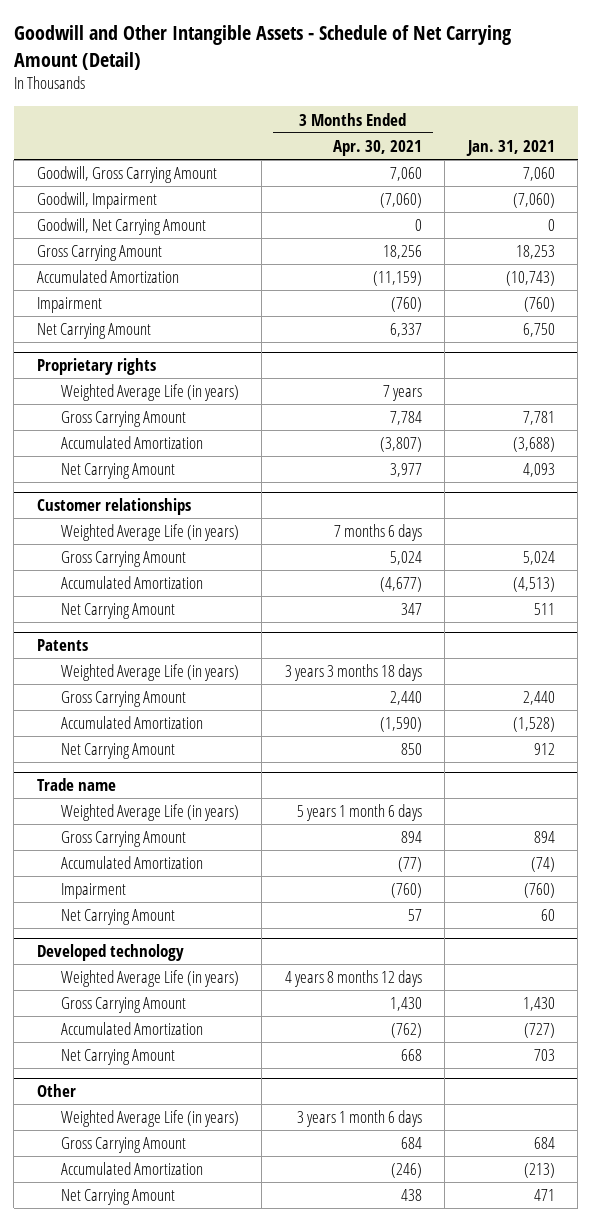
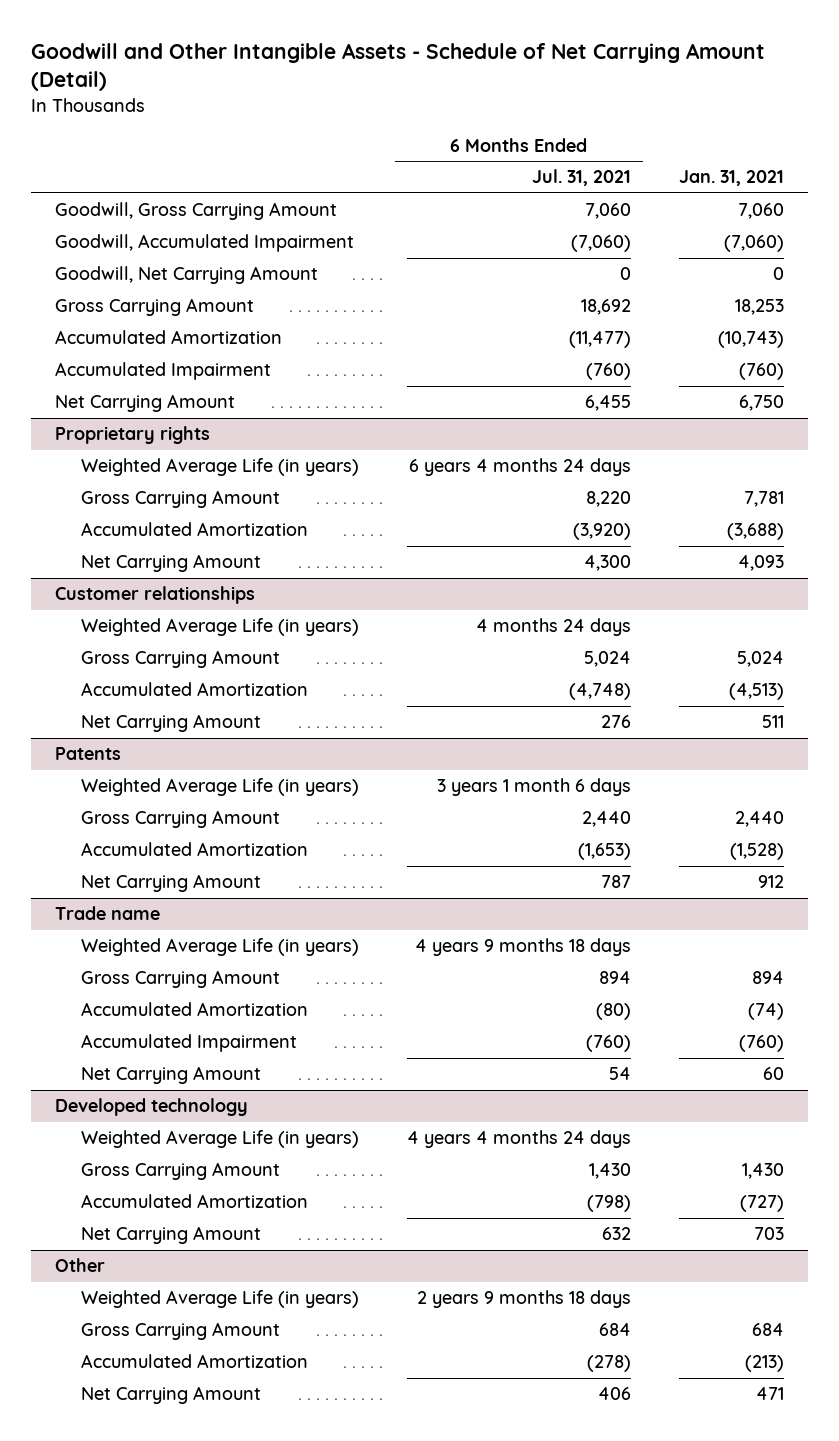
- | 3 Months Ended Apr. 30, 2021 | Jan. 31, 2021
+ | 6 Months Ended Jul. 31, 2021 | Jan. 31, 2021
- Goodwill, Impairment | (7,060) | (7,060)
+ Goodwill, Accumulated Impairment | (7,060) | (7,060)
- Impairment | (760) | (760)
+ Accumulated Impairment | (760) | (760)
@ Trade name
- Impairment | (760) | (760)
+ Accumulated Impairment | (760) | (760)

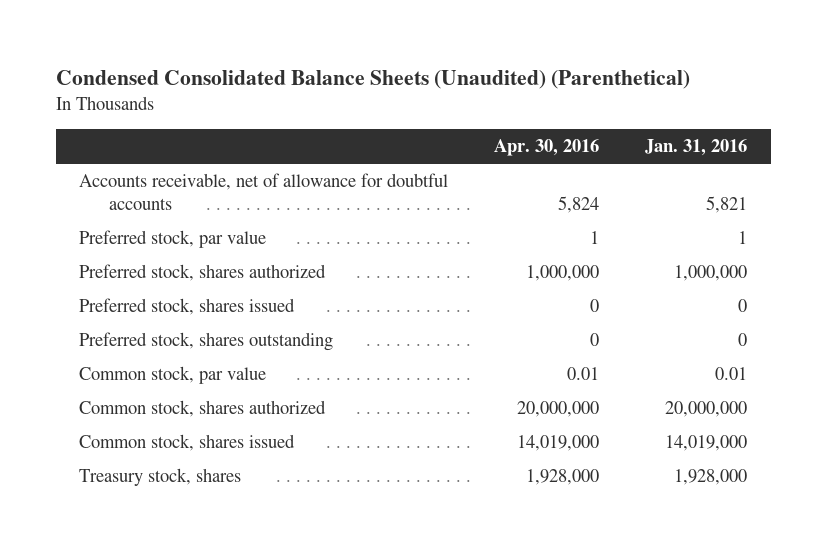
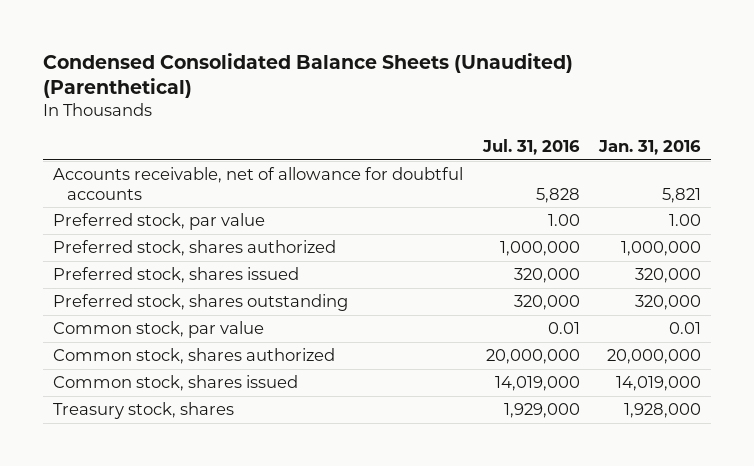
- | Apr. 30, 2016 | Jan. 31, 2016
+ | Jul. 31, 2016 | Jan. 31, 2016
- Preferred stock, par value | 1 | 1
+ Preferred stock, par value | 1.00 | 1.00
- Preferred stock, shares issued | 0 | 0
- Preferred stock, shares outstanding | 0 | 0
+ Preferred stock, shares issued | 320,000 | 320,000
+ Preferred stock, shares outstanding | 320,000 | 320,000

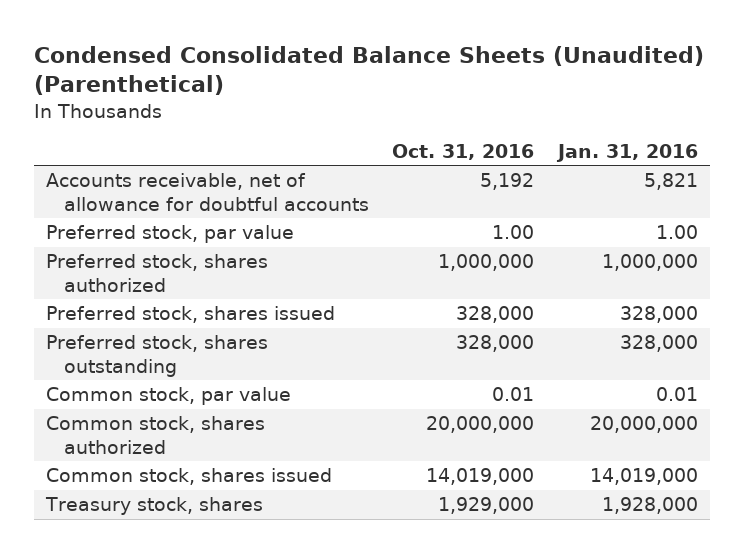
- | Jul. 31, 2016 | Jan. 31, 2016
+ | Oct. 31, 2016 | Jan. 31, 2016
- Preferred stock, shares issued | 320,000 | 320,000
- Preferred stock, shares outstanding | 320,000 | 320,000
+ Preferred stock, shares issued | 328,000 | 328,000
+ Preferred stock, shares outstanding | 328,000 | 328,000

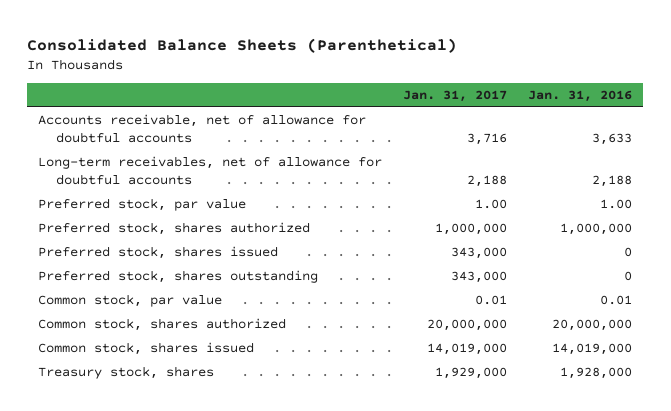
- Condensed Consolidated Balance Sheets (Unaudited) (Parenthetical)
+ Consolidated Balance Sheets (Parenthetical)
- | Oct. 31, 2016 | Jan. 31, 2016
+ | Jan. 31, 2017 | Jan. 31, 2016
- Accounts receivable, net of allowance for doubtful accounts | 5,192 | 5,821
+ Accounts receivable, net of allowance for doubtful accounts | 3,716 | 3,633
+ Long-term receivables, net of allowance for doubtful accounts | 2,188 | 2,188
- Preferred stock, shares issued | 328,000 | 328,000
- Preferred stock, shares outstanding | 328,000 | 328,000
+ Preferred stock, shares issued | 343,000 | 0
+ Preferred stock, shares outstanding | 343,000 | 0

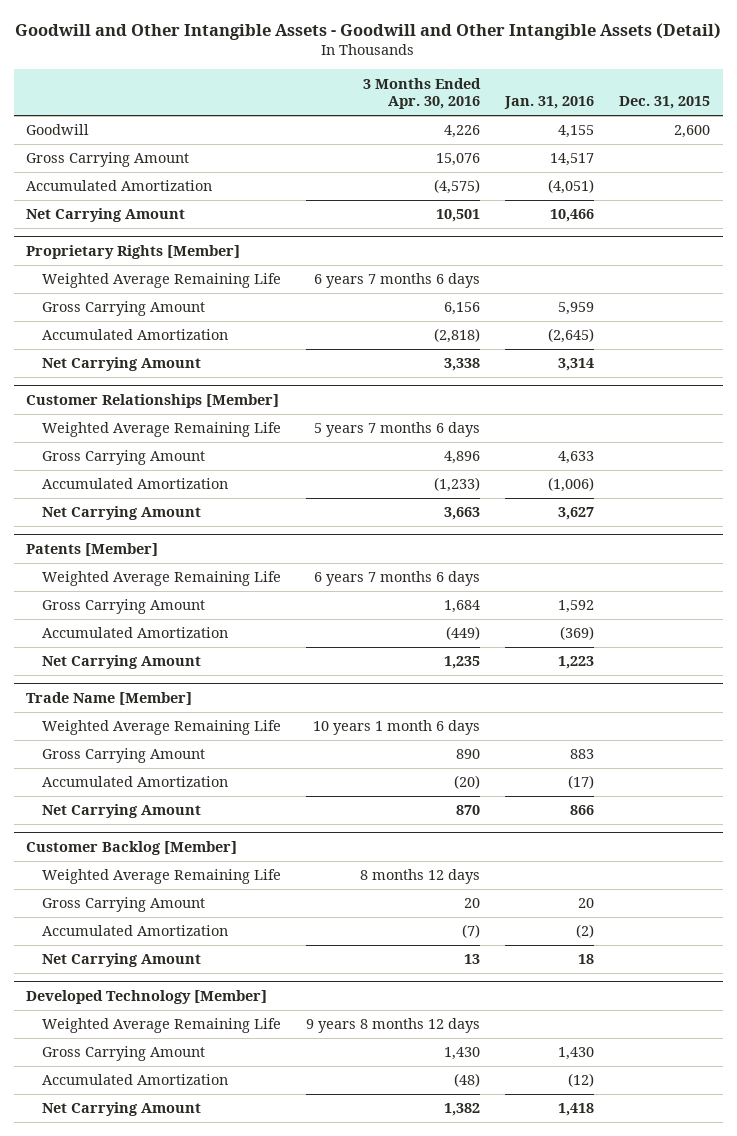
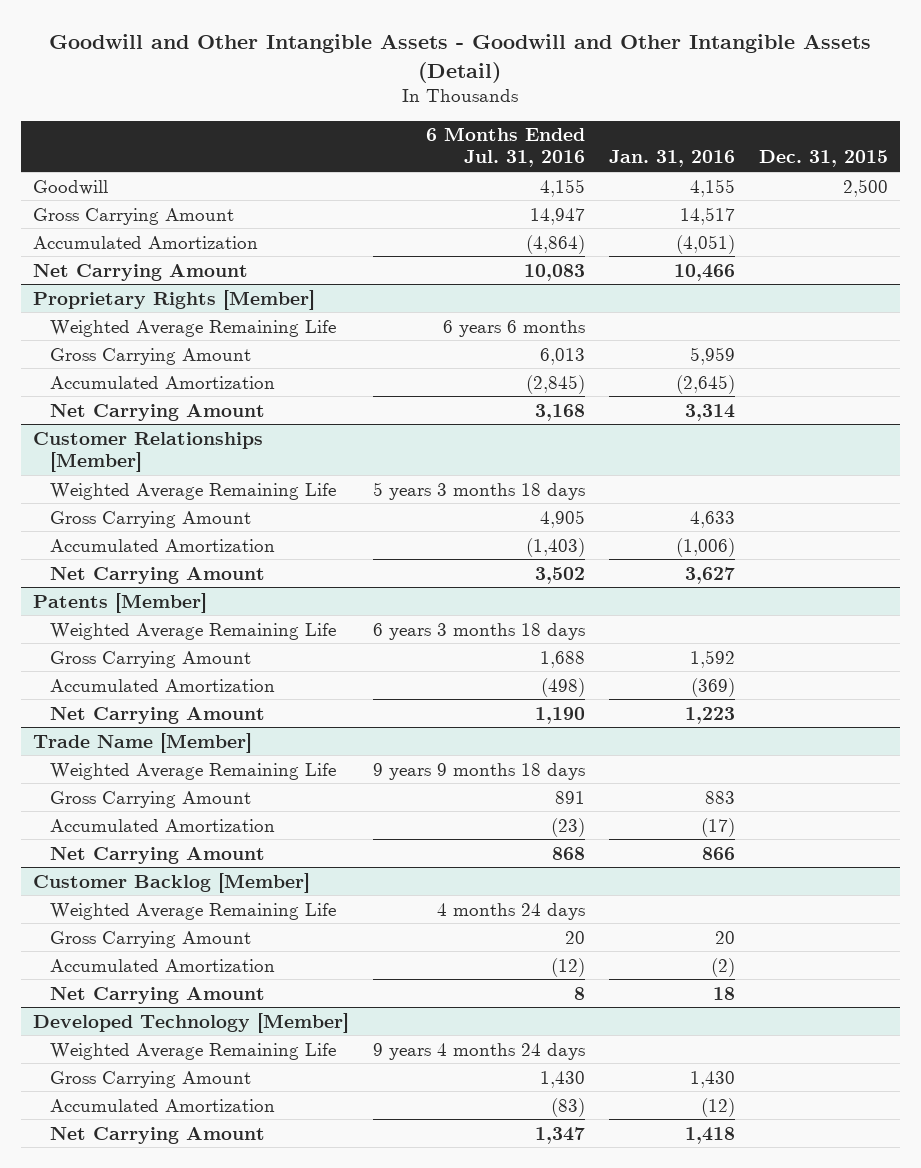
- | 3 Months Ended Apr. 30, 2016 | Jan. 31, 2016 | Dec. 31, 2015
+ | 6 Months Ended Jul. 31, 2016 | Jan. 31, 2016 | Dec. 31, 2015
- Goodwill | 4,226 | 4,155 | 2,600
+ Goodwill | 4,155 | 4,155 | 2,500

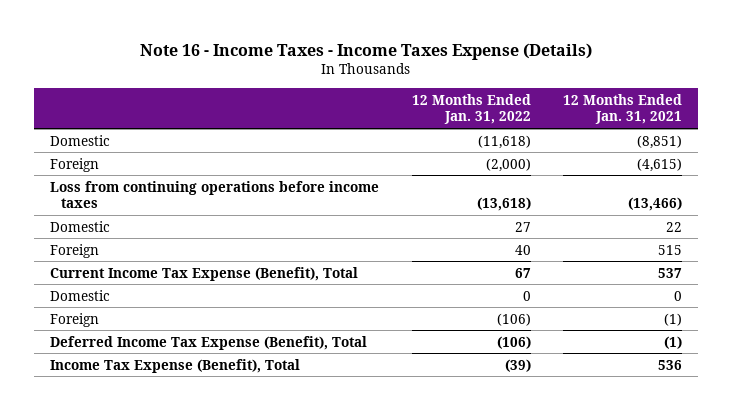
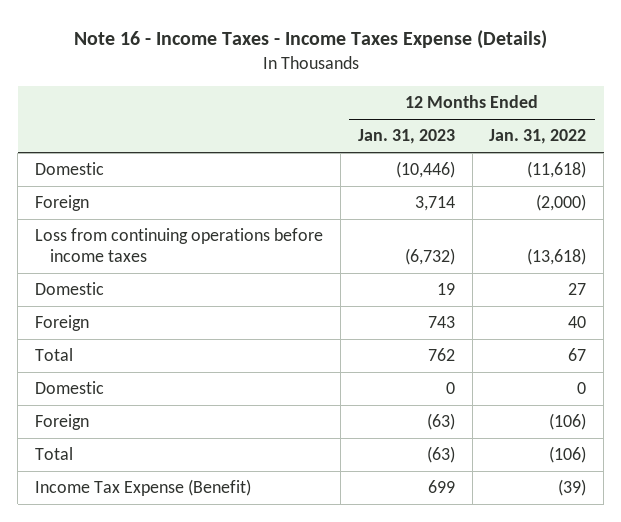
- | 12 Months Ended Jan. 31, 2022 | 12 Months Ended Jan. 31, 2021
+ | 12 Months Ended Jan. 31, 2023 | 12 Months Ended Jan. 31, 2022
- Current Income Tax Expense (Benefit), Total | 67 | 537
+ Total | 762 | 67
- Deferred Income Tax Expense (Benefit), Total | (106) | (1)
- Income Tax Expense (Benefit), Total | (39) | 536
+ Total | (63) | (106)
+ Income Tax Expense (Benefit) | 699 | (39)

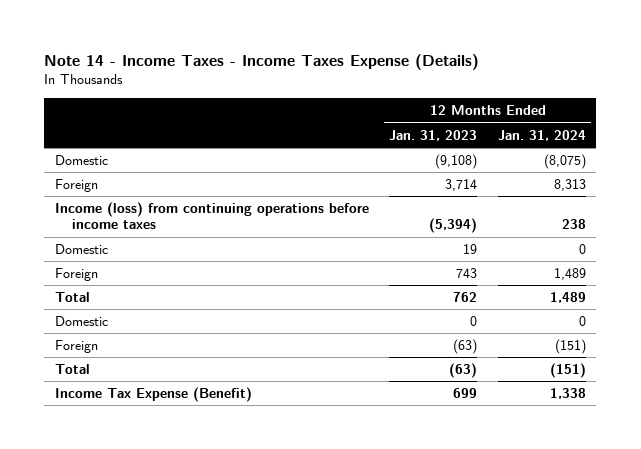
- Note 16 - Income Taxes - Income Taxes Expense (Details)
+ Note 14 - Income Taxes - Income Taxes Expense (Details)
- | 12 Months Ended Jan. 31, 2023 | 12 Months Ended Jan. 31, 2022
+ | 12 Months Ended Jan. 31, 2023 | 12 Months Ended Jan. 31, 2024
- Domestic | (10,446) | (11,618)
+ Domestic | (9,108) | (8,075)
- Loss from continuing operations before income taxes | (6,732) | (13,618)
+ Income (loss) from continuing operations before income taxes | (5,394) | 238

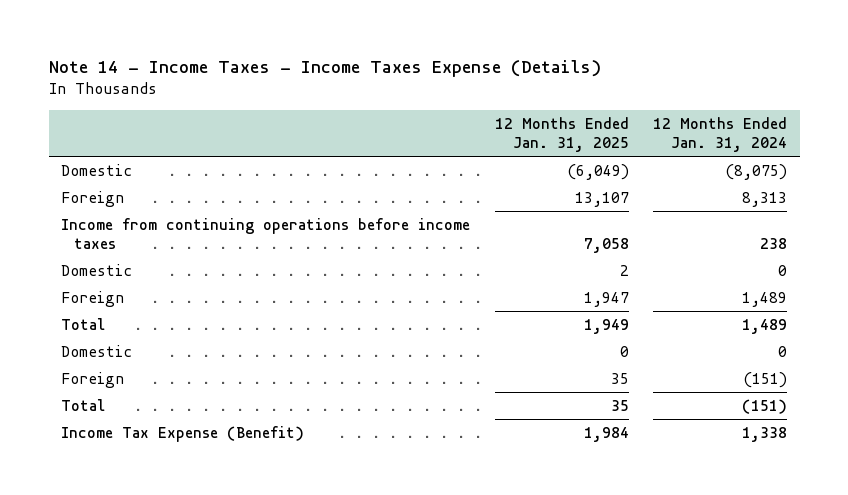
- | 12 Months Ended Jan. 31, 2023 | 12 Months Ended Jan. 31, 2024
+ | 12 Months Ended Jan. 31, 2025 | 12 Months Ended Jan. 31, 2024
- Income (loss) from continuing operations before income taxes | (5,394) | 238
+ Income from continuing operations before income taxes | 7,058 | 238

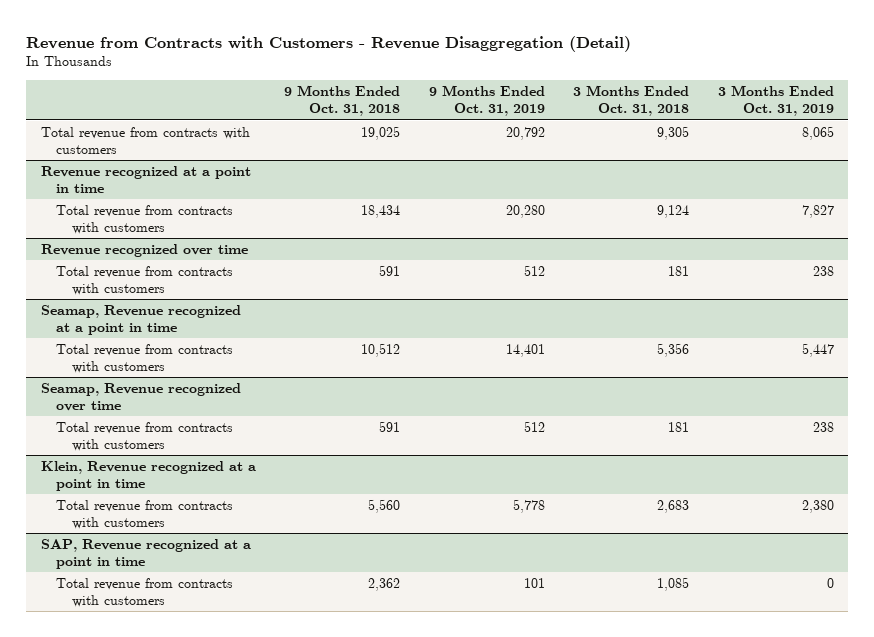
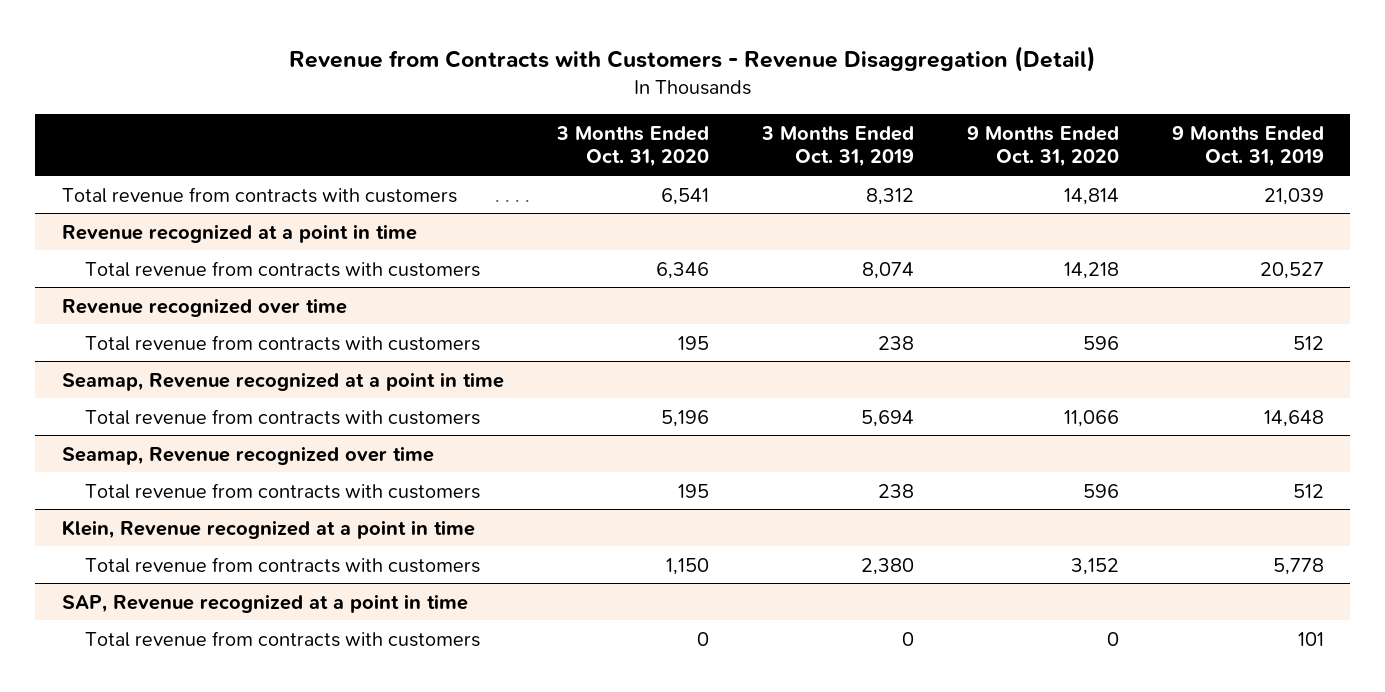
- | 9 Months Ended Oct. 31, 2018 | 9 Months Ended Oct. 31, 2019 | 3 Months Ended Oct. 31, 2018 | 3 Months Ended Oct. 31, 2019
+ | 3 Months Ended Oct. 31, 2020 | 3 Months Ended Oct. 31, 2019 | 9 Months Ended Oct. 31, 2020 | 9 Months Ended Oct. 31, 2019
- Total revenue from contracts with customers | 19,025 | 20,792 | 9,305 | 8,065
+ Total revenue from contracts with customers | 6,541 | 8,312 | 14,814 | 21,039
@ Revenue recognized at a point in time
- Total revenue from contracts with customers | 18,434 | 20,280 | 9,124 | 7,827
+ Total revenue from contracts with customers | 6,346 | 8,074 | 14,218 | 20,527
@ Seamap, Revenue recognized at a point in time
- Total revenue from contracts with customers | 10,512 | 14,401 | 5,356 | 5,447
+ Total revenue from contracts with customers | 5,196 | 5,694 | 11,066 | 14,648

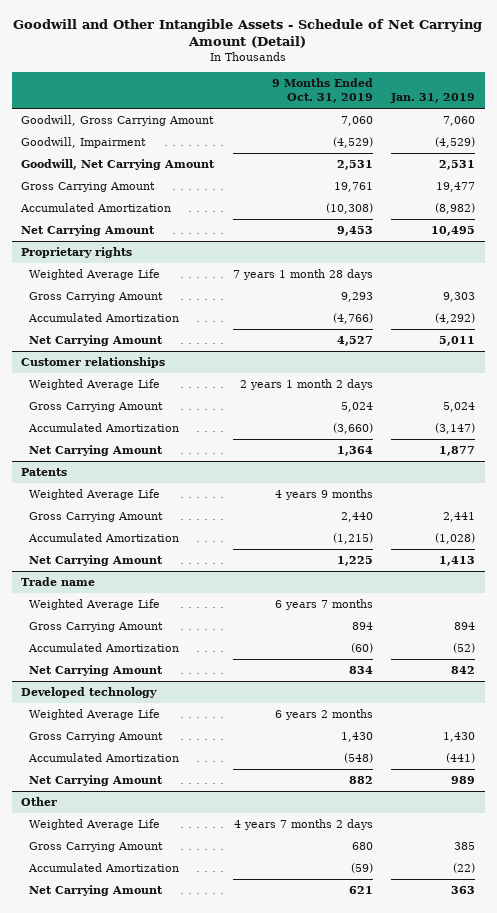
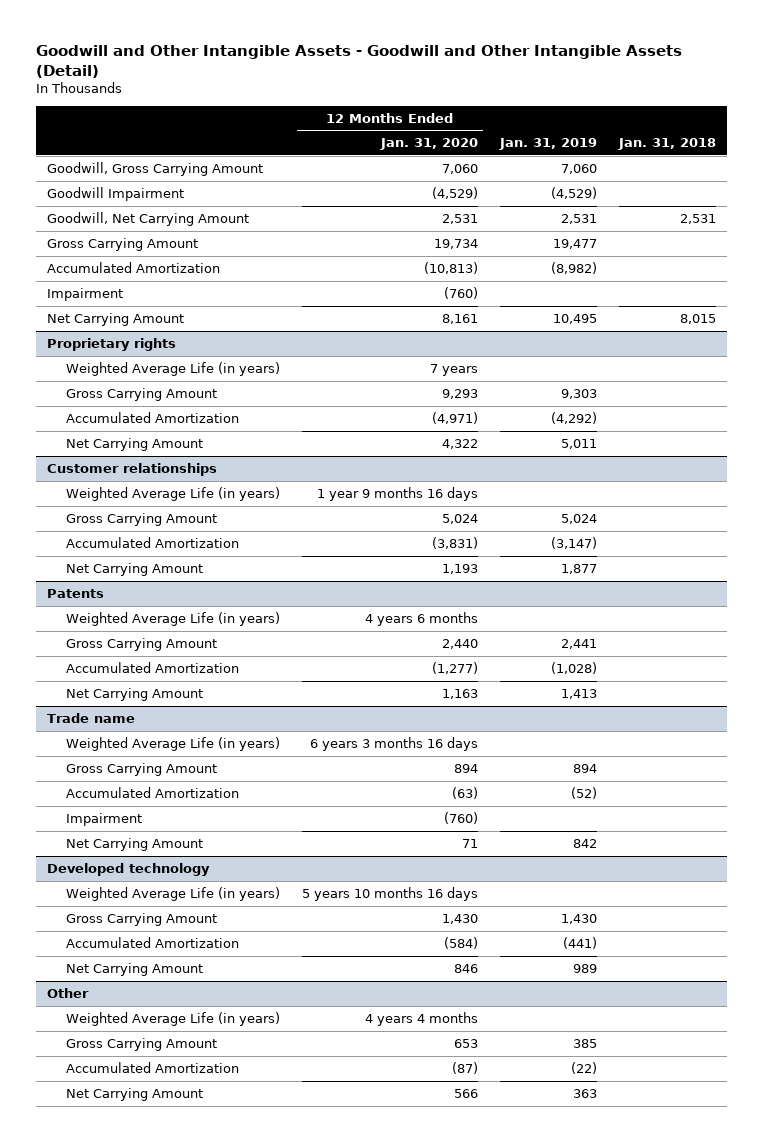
- Goodwill and Other Intangible Assets - Schedule of Net Carrying Amount (Detail)
+ Goodwill and Other Intangible Assets - Goodwill and Other Intangible Assets (Detail)
- | 9 Months Ended Oct. 31, 2019 | Jan. 31, 2019
+ | 12 Months Ended Jan. 31, 2020 | Jan. 31, 2019 | Jan. 31, 2018
- Goodwill, Impairment | (4,529) | (4,529)
+ Goodwill Impairment | (4,529) | (4,529) |
+ Impairment | (760) | |
@ Proprietary rights
- Weighted Average Life | 7 years 1 month 28 days |
+ Weighted Average Life (in years) | 7 years | |
@ Customer relationships
- Weighted Average Life | 2 years 1 month 2 days |
+ Weighted Average Life (in years) | 1 year 9 months 16 days | |
@ Patents
- Weighted Average Life | 4 years 9 months |
+ Weighted Average Life (in years) | 4 years 6 months | |
@ Trade name
- Weighted Average Life | 6 years 7 months |
+ Weighted Average Life (in years) | 6 years 3 months 16 days | |
+ Impairment | (760) | |
@ Developed technology
- Weighted Average Life | 6 years 2 months |
+ Weighted Average Life (in years) | 5 years 10 months 16 days | |
@ Other
- Weighted Average Life | 4 years 7 months 2 days |
+ Weighted Average Life (in years) | 4 years 4 months | |

